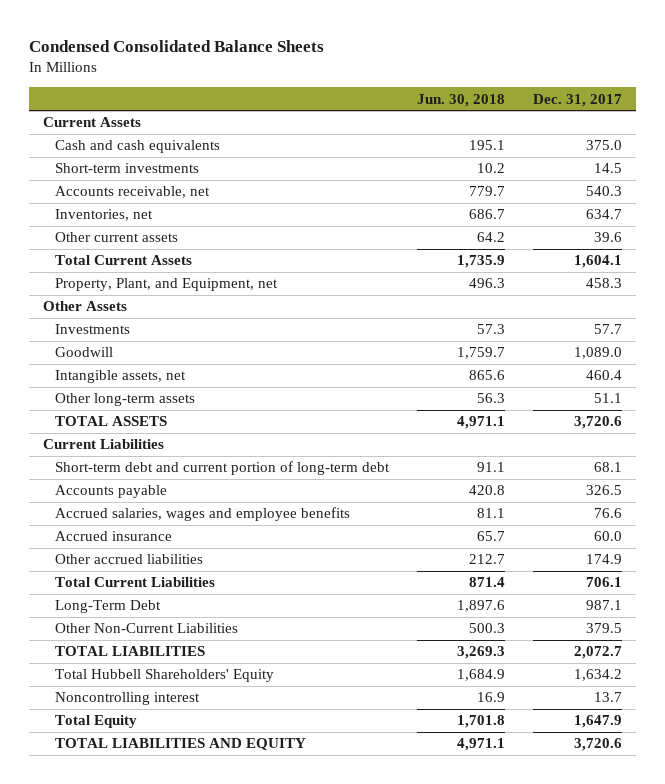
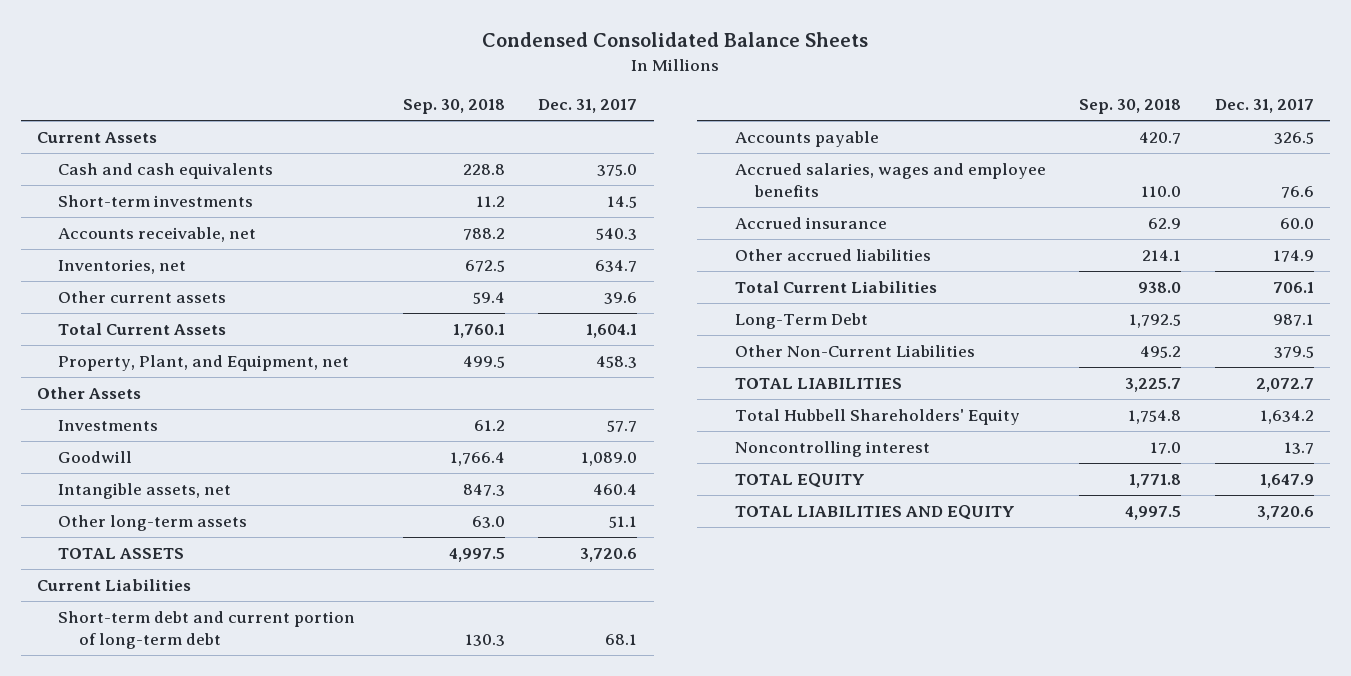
- | Jun. 30, 2018 | Dec. 31, 2017
+ | Sep. 30, 2018 | Dec. 31, 2017
- Total Equity | 1,701.8 | 1,647.9
+ TOTAL EQUITY | 1,771.8 | 1,647.9

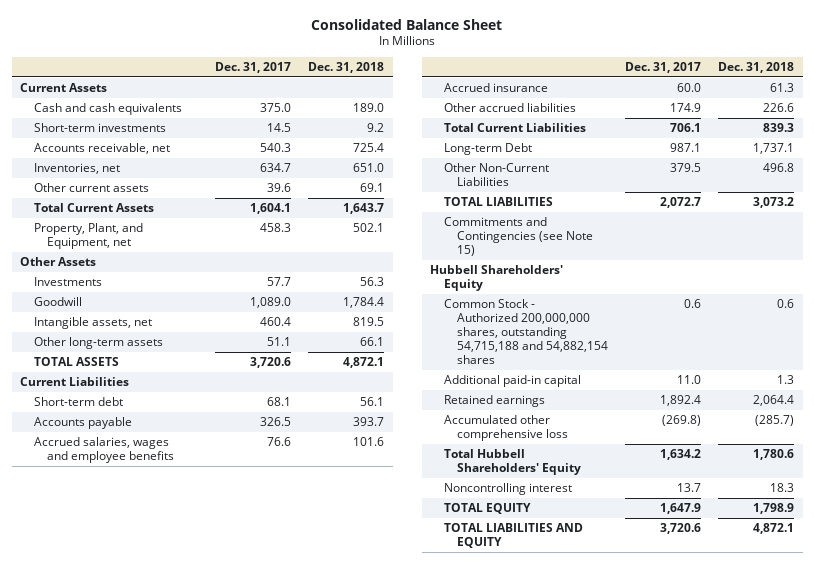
- Condensed Consolidated Balance Sheets
+ Consolidated Balance Sheet
- | Sep. 30, 2018 | Dec. 31, 2017
+ | Dec. 31, 2017 | Dec. 31, 2018
- Short-term debt and current portion of long-term debt | 130.3 | 68.1
+ Short-term debt | 68.1 | 56.1
- Long-Term Debt | 1,792.5 | 987.1
+ Long-term Debt | 987.1 | 1,737.1
+ Commitments and Contingencies (see Note 15)
+ Hubbell Shareholders' Equity
+ Common Stock - Authorized 200,000,000 shares, outstanding 54,715,188 and 54,882,154 shares | 0.6 | 0.6
+ Additional paid-in capital | 11.0 | 1.3
+ Retained earnings | 1,892.4 | 2,064.4
+ Accumulated other comprehensive loss | (269.8) | (285.7)

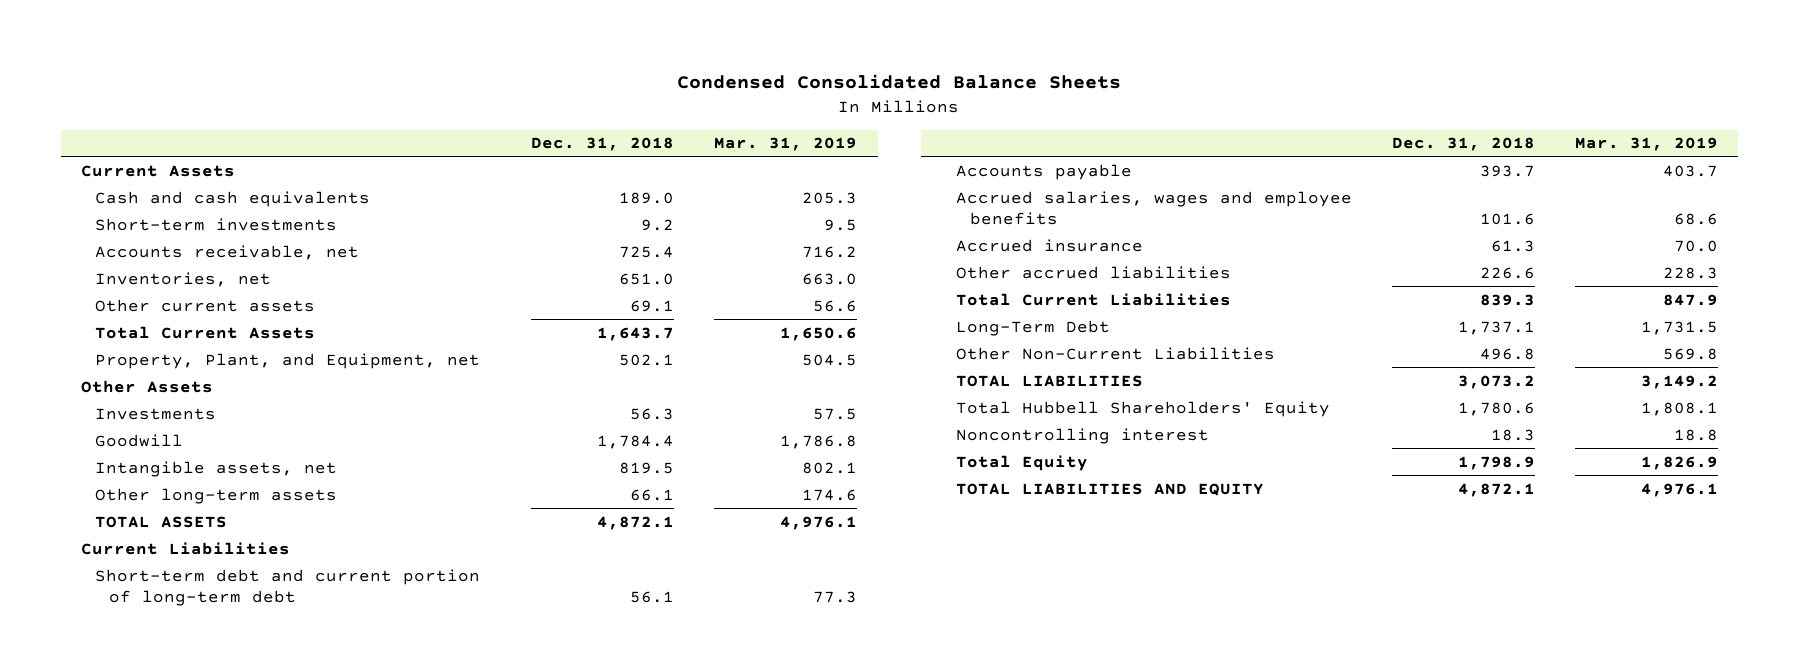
- Consolidated Balance Sheet
+ Condensed Consolidated Balance Sheets
- | Dec. 31, 2017 | Dec. 31, 2018
+ | Dec. 31, 2018 | Mar. 31, 2019
- Short-term debt | 68.1 | 56.1
+ Short-term debt and current portion of long-term debt | 56.1 | 77.3
- Long-term Debt | 987.1 | 1,737.1
+ Long-Term Debt | 1,737.1 | 1,731.5
- Commitments and Contingencies (see Note 15)
- Hubbell Shareholders' Equity
- Common Stock - Authorized 200,000,000 shares, outstanding 54,715,188 and 54,882,154 shares | 0.6 | 0.6
- Additional paid-in capital | 11.0 | 1.3
- Retained earnings | 1,892.4 | 2,064.4
- Accumulated other comprehensive loss | (269.8) | (285.7)
- TOTAL EQUITY | 1,647.9 | 1,798.9
+ Total Equity | 1,798.9 | 1,826.9

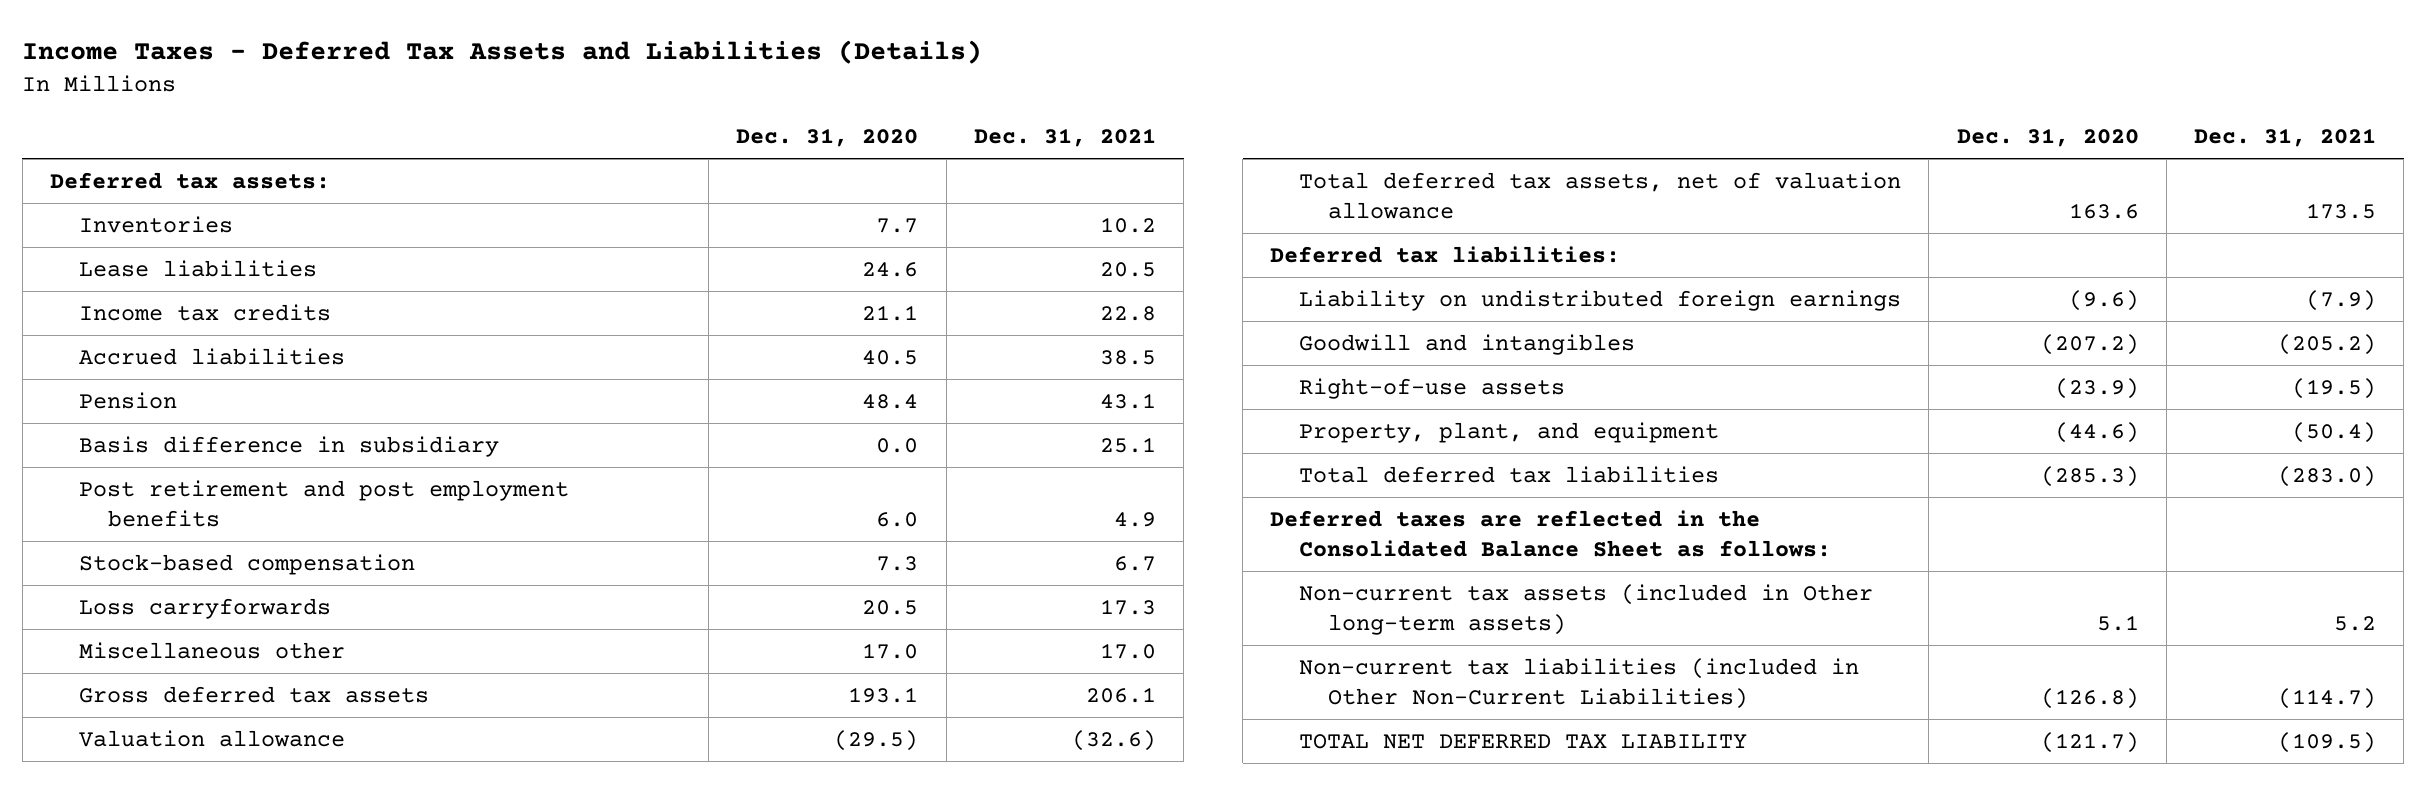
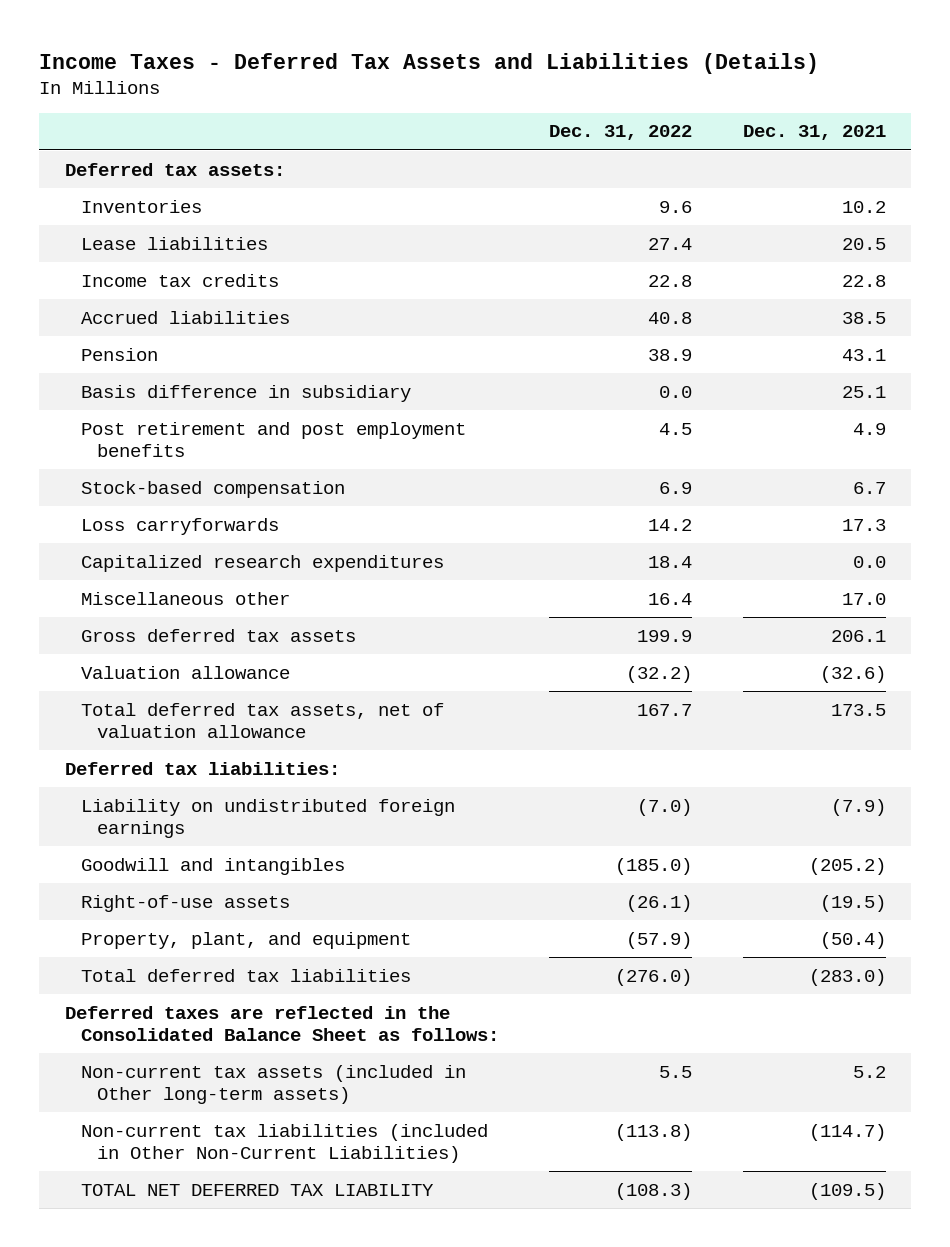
- | Dec. 31, 2020 | Dec. 31, 2021
+ | Dec. 31, 2022 | Dec. 31, 2021
+ Capitalized research expenditures | 18.4 | 0.0

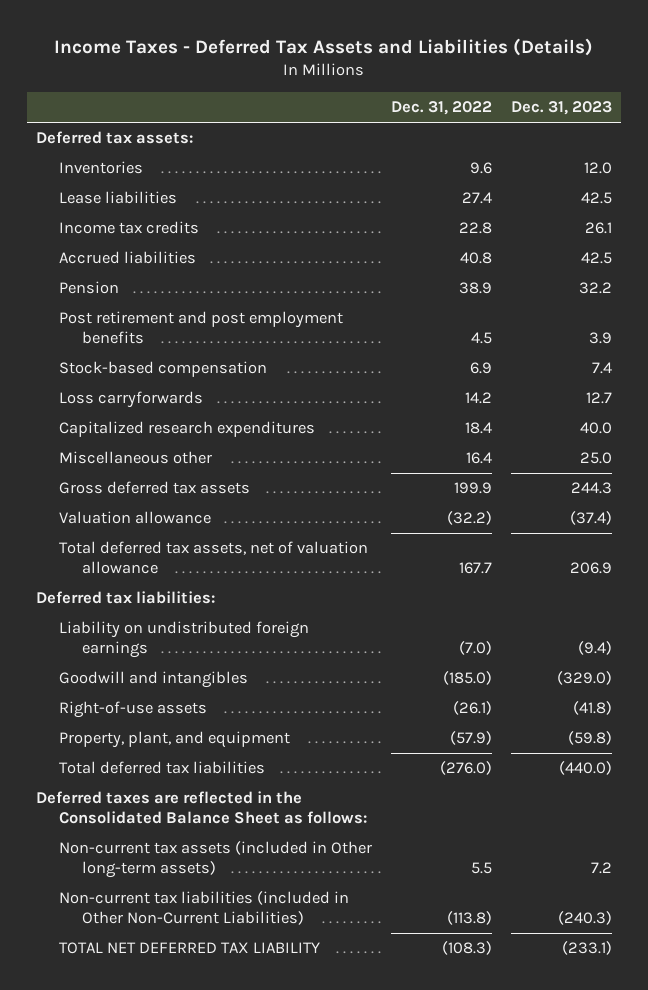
- | Dec. 31, 2022 | Dec. 31, 2021
+ | Dec. 31, 2022 | Dec. 31, 2023
- Basis difference in subsidiary | 0.0 | 25.1

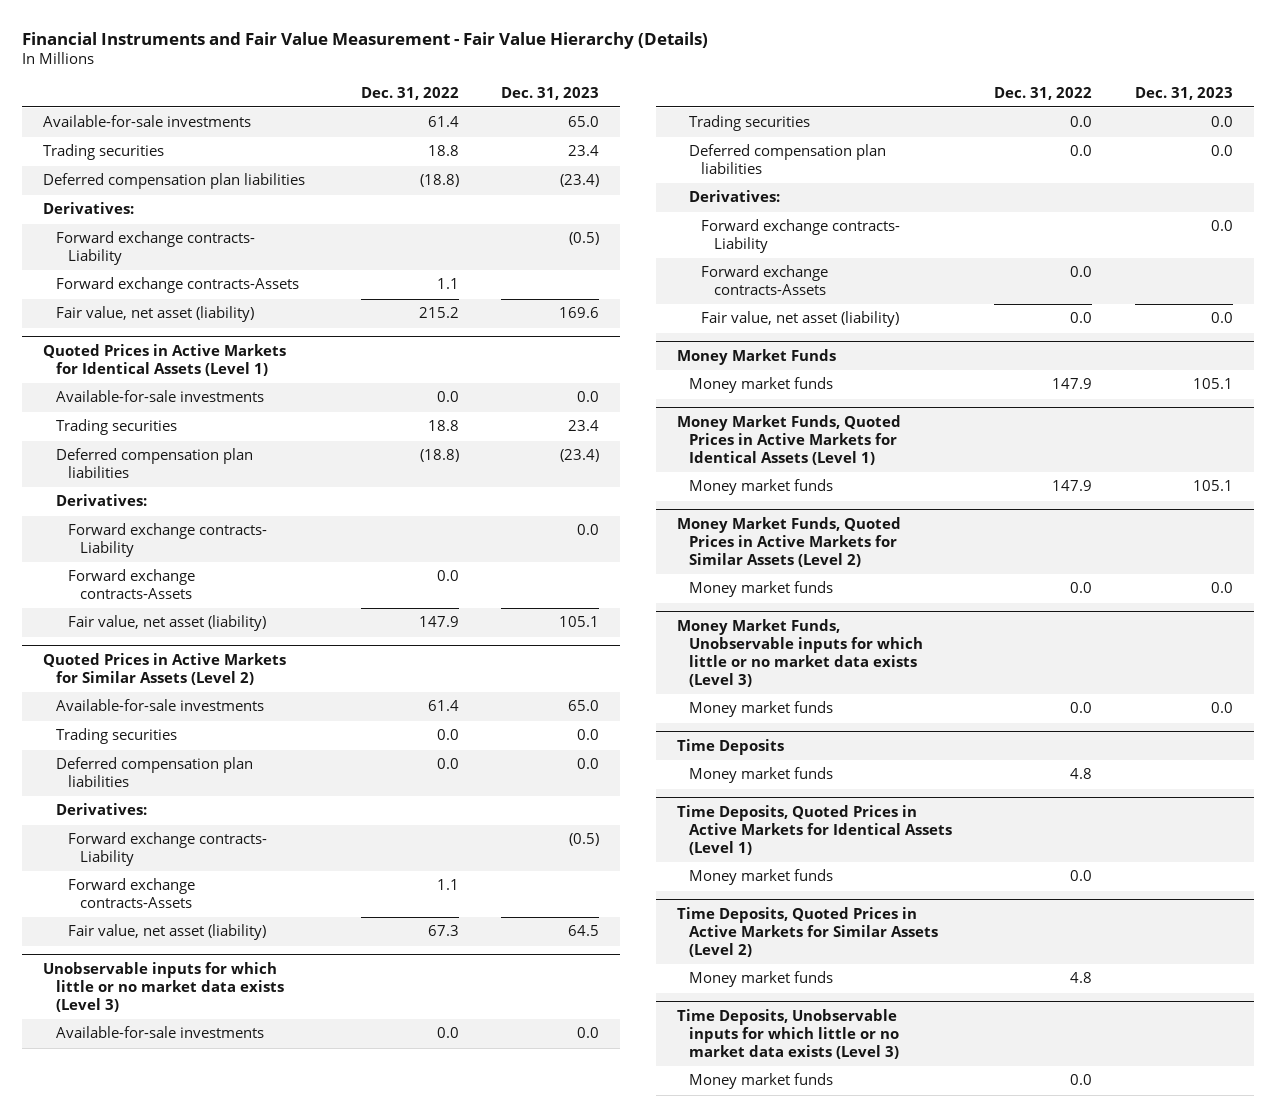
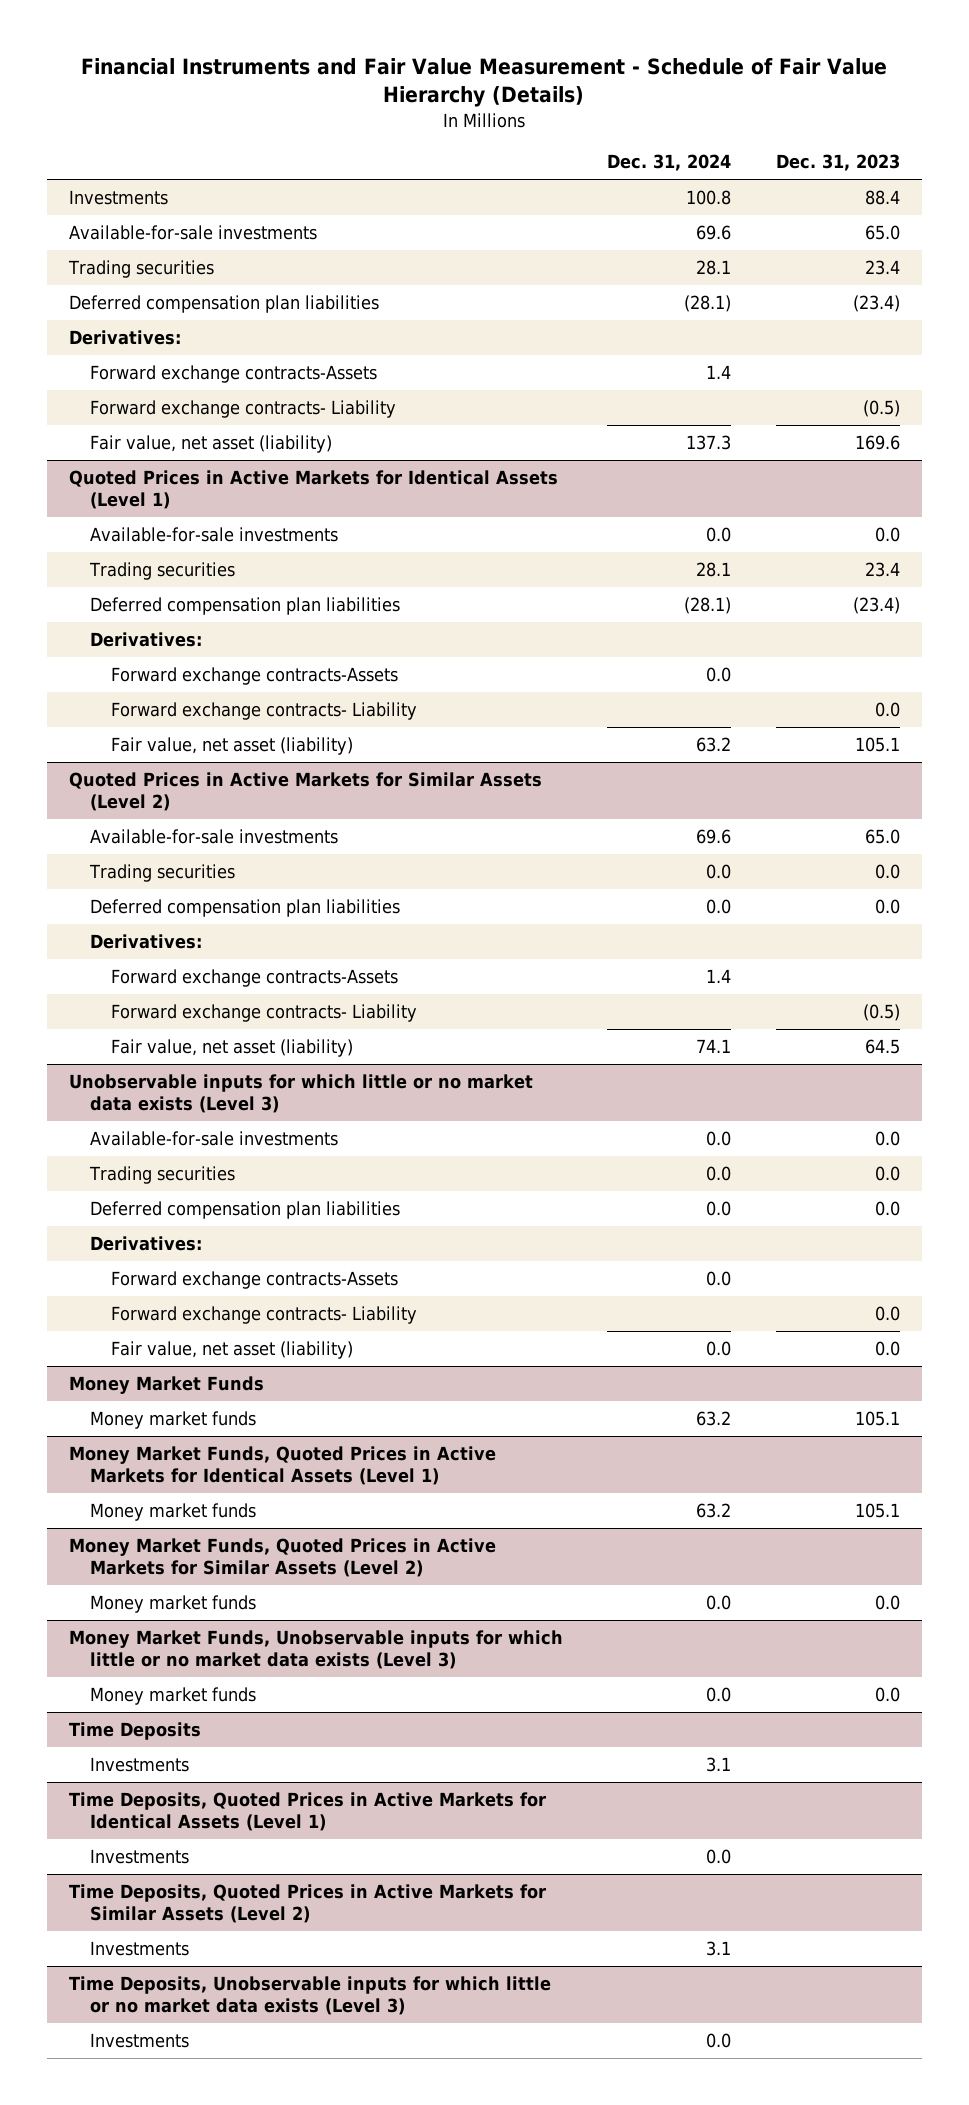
- Financial Instruments and Fair Value Measurement - Fair Value Hierarchy (Details)
+ Financial Instruments and Fair Value Measurement - Schedule of Fair Value Hierarchy (Details)
- | Dec. 31, 2022 | Dec. 31, 2023
+ | Dec. 31, 2024 | Dec. 31, 2023
+ Investments | 100.8 | 88.4
moved down: Forward exchange contracts- Liability | | (0.5)
@ Quoted Prices in Active Markets for Identical Assets (Level 1)
moved down: Forward exchange contracts- Liability | | 0.0
@ Quoted Prices in Active Markets for Similar Assets (Level 2)
moved down: Forward exchange contracts- Liability | | (0.5)
@ Unobservable inputs for which little or no market data exists (Level 3)
moved down: Forward exchange contracts- Liability | | 0.0
@ Time Deposits
- Money market funds | 4.8 |
+ Investments | 3.1 |
@ Time Deposits, Quoted Prices in Active Markets for Identical Assets (Level 1)
- Money market funds | 0.0 |
+ Investments | 0.0 |
@ Time Deposits, Quoted Prices in Active Markets for Similar Assets (Level 2)
- Money market funds | 4.8 |
+ Investments | 3.1 |
@ Time Deposits, Unobservable inputs for which little or no market data exists (Level 3)
- Money market funds | 0.0 |
+ Investments | 0.0 |

